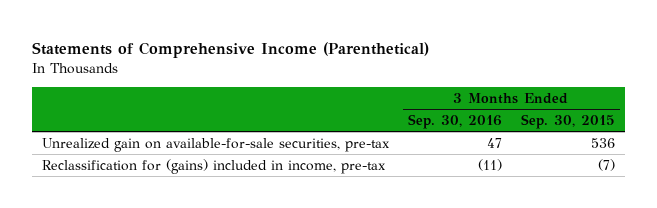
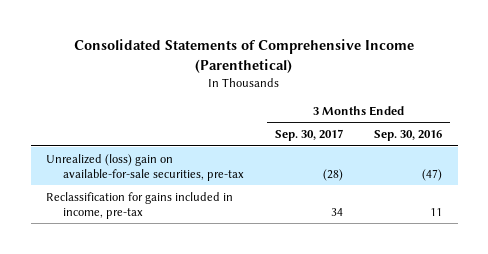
- Statements of Comprehensive Income (Parenthetical)
+ Consolidated Statements of Comprehensive Income (Parenthetical)
- | 3 Months Ended Sep. 30, 2016 | 3 Months Ended Sep. 30, 2015
+ | 3 Months Ended Sep. 30, 2017 | 3 Months Ended Sep. 30, 2016
- Unrealized gain on available-for-sale securities, pre-tax | 47 | 536
- Reclassification for (gains) included in income, pre-tax | (11) | (7)
+ Unrealized (loss) gain on available-for-sale securities, pre-tax | (28) | (47)
+ Reclassification for gains included in income, pre-tax | 34 | 11

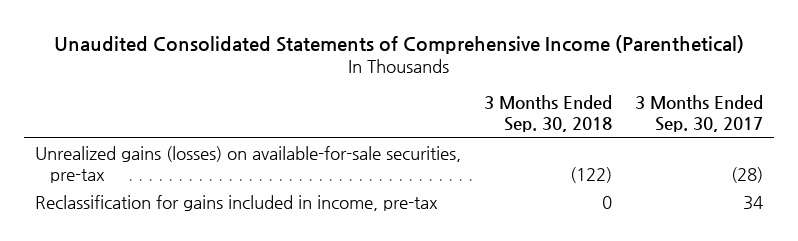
- Consolidated Statements of Comprehensive Income (Parenthetical)
+ Unaudited Consolidated Statements of Comprehensive Income (Parenthetical)
- | 3 Months Ended Sep. 30, 2017 | 3 Months Ended Sep. 30, 2016
+ | 3 Months Ended Sep. 30, 2018 | 3 Months Ended Sep. 30, 2017
- Unrealized (loss) gain on available-for-sale securities, pre-tax | (28) | (47)
+ Unrealized gains (losses) on available-for-sale securities, pre-tax | (122) | (28)

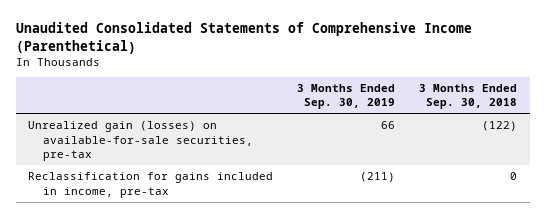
- | 3 Months Ended Sep. 30, 2018 | 3 Months Ended Sep. 30, 2017
+ | 3 Months Ended Sep. 30, 2019 | 3 Months Ended Sep. 30, 2018
- Unrealized gains (losses) on available-for-sale securities, pre-tax | (122) | (28)
+ Unrealized gain (losses) on available-for-sale securities, pre-tax | 66 | (122)

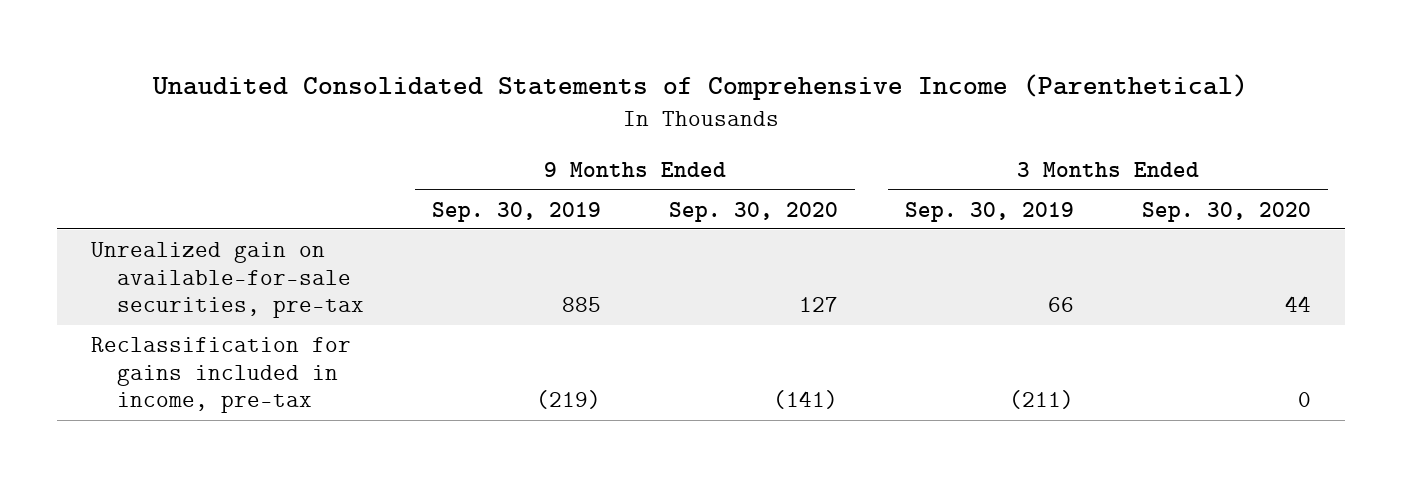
- | 3 Months Ended Sep. 30, 2019 | 3 Months Ended Sep. 30, 2018
+ | 9 Months Ended Sep. 30, 2019 | 9 Months Ended Sep. 30, 2020 | 3 Months Ended Sep. 30, 2019 | 3 Months Ended Sep. 30, 2020
- Unrealized gain (losses) on available-for-sale securities, pre-tax | 66 | (122)
+ Unrealized gain on available-for-sale securities, pre-tax | 885 | 127 | 66 | 44

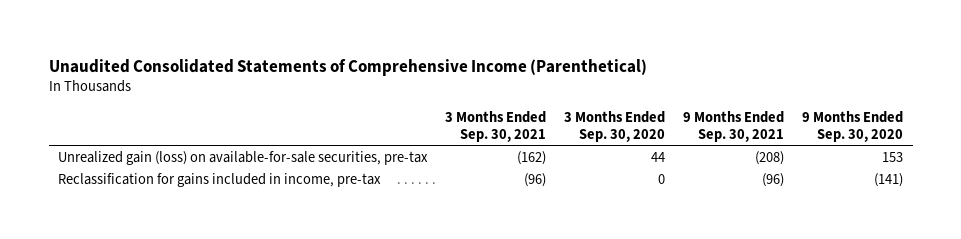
- | 9 Months Ended Sep. 30, 2019 | 9 Months Ended Sep. 30, 2020 | 3 Months Ended Sep. 30, 2019 | 3 Months Ended Sep. 30, 2020
+ | 3 Months Ended Sep. 30, 2021 | 3 Months Ended Sep. 30, 2020 | 9 Months Ended Sep. 30, 2021 | 9 Months Ended Sep. 30, 2020
- Unrealized gain on available-for-sale securities, pre-tax | 885 | 127 | 66 | 44
+ Unrealized gain (loss) on available-for-sale securities, pre-tax | (162) | 44 | (208) | 153

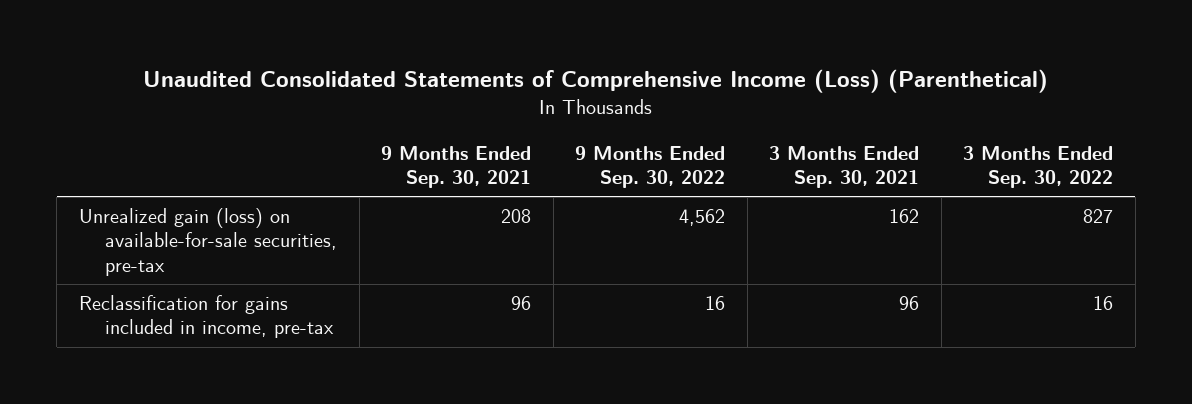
- Unaudited Consolidated Statements of Comprehensive Income (Parenthetical)
+ Unaudited Consolidated Statements of Comprehensive Income (Loss) (Parenthetical)
- | 3 Months Ended Sep. 30, 2021 | 3 Months Ended Sep. 30, 2020 | 9 Months Ended Sep. 30, 2021 | 9 Months Ended Sep. 30, 2020
+ | 9 Months Ended Sep. 30, 2021 | 9 Months Ended Sep. 30, 2022 | 3 Months Ended Sep. 30, 2021 | 3 Months Ended Sep. 30, 2022
- Unrealized gain (loss) on available-for-sale securities, pre-tax | (162) | 44 | (208) | 153
- Reclassification for gains included in income, pre-tax | (96) | 0 | (96) | (141)
+ Unrealized gain (loss) on available-for-sale securities, pre-tax | 208 | 4,562 | 162 | 827
+ Reclassification for gains included in income, pre-tax | 96 | 16 | 96 | 16

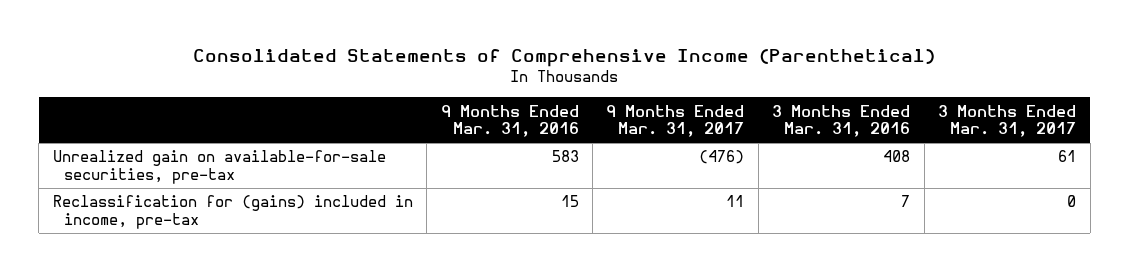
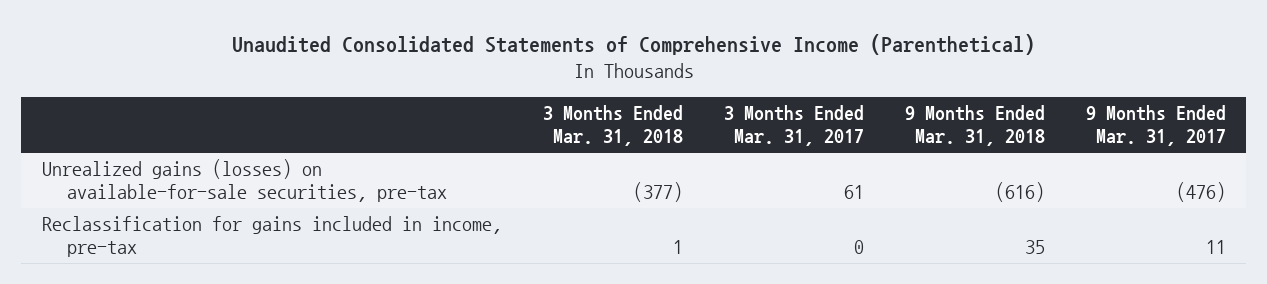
- Consolidated Statements of Comprehensive Income (Parenthetical)
+ Unaudited Consolidated Statements of Comprehensive Income (Parenthetical)
- | 9 Months Ended Mar. 31, 2016 | 9 Months Ended Mar. 31, 2017 | 3 Months Ended Mar. 31, 2016 | 3 Months Ended Mar. 31, 2017
+ | 3 Months Ended Mar. 31, 2018 | 3 Months Ended Mar. 31, 2017 | 9 Months Ended Mar. 31, 2018 | 9 Months Ended Mar. 31, 2017
- Unrealized gain on available-for-sale securities, pre-tax | 583 | (476) | 408 | 61
- Reclassification for (gains) included in income, pre-tax | 15 | 11 | 7 | 0
+ Unrealized gains (losses) on available-for-sale securities, pre-tax | (377) | 61 | (616) | (476)
+ Reclassification for gains included in income, pre-tax | 1 | 0 | 35 | 11

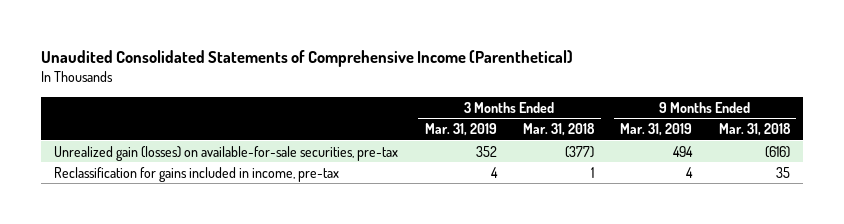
- | 3 Months Ended Mar. 31, 2018 | 3 Months Ended Mar. 31, 2017 | 9 Months Ended Mar. 31, 2018 | 9 Months Ended Mar. 31, 2017
+ | 3 Months Ended Mar. 31, 2019 | 3 Months Ended Mar. 31, 2018 | 9 Months Ended Mar. 31, 2019 | 9 Months Ended Mar. 31, 2018
- Unrealized gains (losses) on available-for-sale securities, pre-tax | (377) | 61 | (616) | (476)
+ Unrealized gain (losses) on available-for-sale securities, pre-tax | 352 | (377) | 494 | (616)

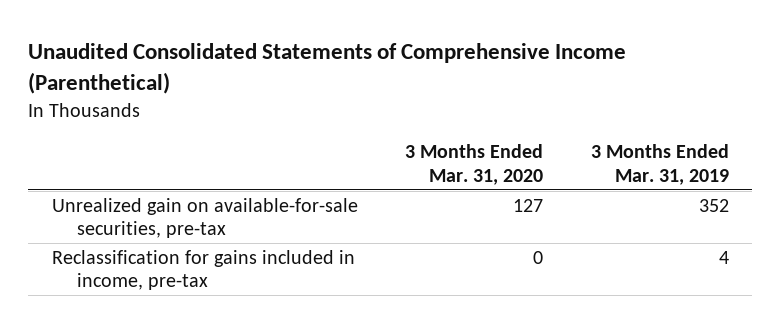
- | 3 Months Ended Mar. 31, 2019 | 3 Months Ended Mar. 31, 2018 | 9 Months Ended Mar. 31, 2019 | 9 Months Ended Mar. 31, 2018
+ | 3 Months Ended Mar. 31, 2020 | 3 Months Ended Mar. 31, 2019
- Unrealized gain (losses) on available-for-sale securities, pre-tax | 352 | (377) | 494 | (616)
+ Unrealized gain on available-for-sale securities, pre-tax | 127 | 352

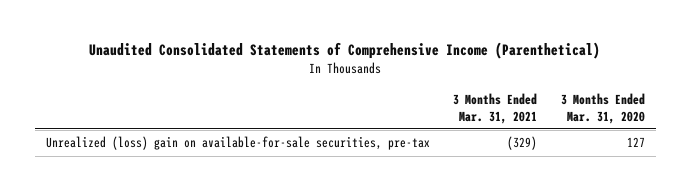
- | 3 Months Ended Mar. 31, 2020 | 3 Months Ended Mar. 31, 2019
+ | 3 Months Ended Mar. 31, 2021 | 3 Months Ended Mar. 31, 2020
- Unrealized gain on available-for-sale securities, pre-tax | 127 | 352
- Reclassification for gains included in income, pre-tax | 0 | 4
+ Unrealized (loss) gain on available-for-sale securities, pre-tax | (329) | 127

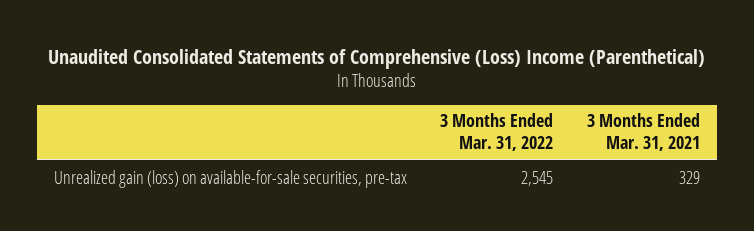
- Unaudited Consolidated Statements of Comprehensive Income (Parenthetical)
+ Unaudited Consolidated Statements of Comprehensive (Loss) Income (Parenthetical)
- | 3 Months Ended Mar. 31, 2021 | 3 Months Ended Mar. 31, 2020
+ | 3 Months Ended Mar. 31, 2022 | 3 Months Ended Mar. 31, 2021
- Unrealized (loss) gain on available-for-sale securities, pre-tax | (329) | 127
+ Unrealized gain (loss) on available-for-sale securities, pre-tax | 2,545 | 329

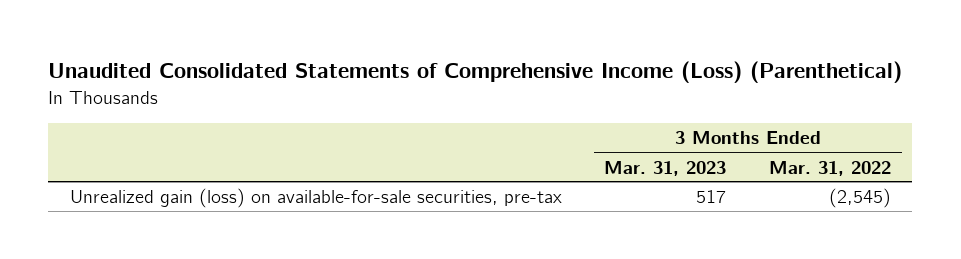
- Unaudited Consolidated Statements of Comprehensive (Loss) Income (Parenthetical)
+ Unaudited Consolidated Statements of Comprehensive Income (Loss) (Parenthetical)
- | 3 Months Ended Mar. 31, 2022 | 3 Months Ended Mar. 31, 2021
+ | 3 Months Ended Mar. 31, 2023 | 3 Months Ended Mar. 31, 2022
- Unrealized gain (loss) on available-for-sale securities, pre-tax | 2,545 | 329
+ Unrealized gain (loss) on available-for-sale securities, pre-tax | 517 | (2,545)

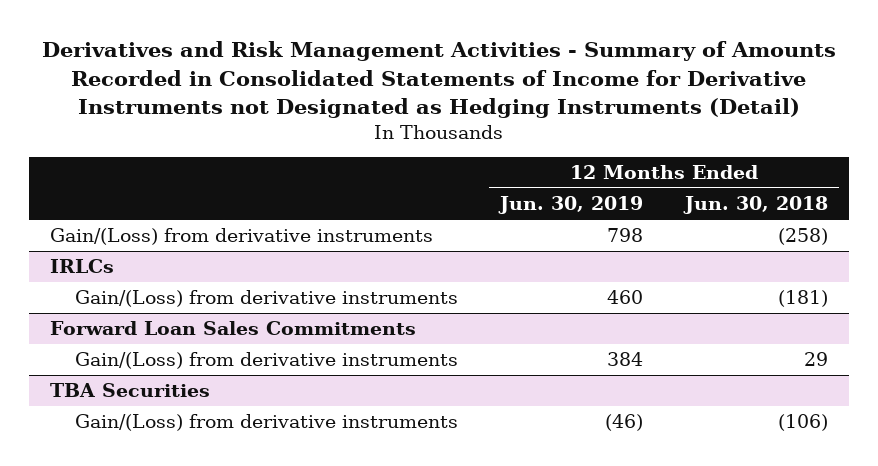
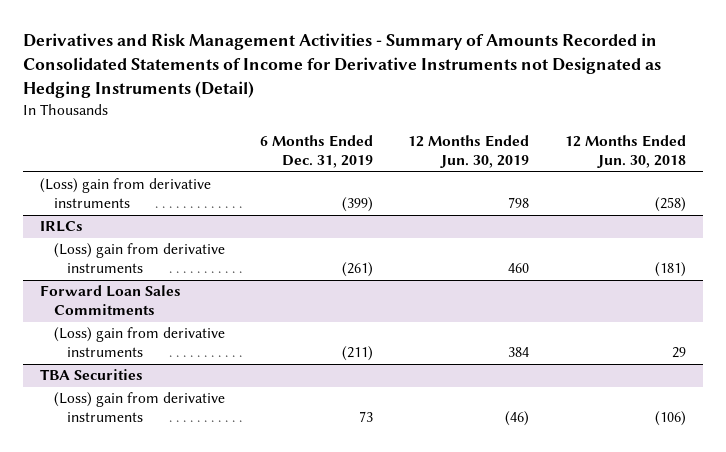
- | 12 Months Ended Jun. 30, 2019 | 12 Months Ended Jun. 30, 2018
+ | 6 Months Ended Dec. 31, 2019 | 12 Months Ended Jun. 30, 2019 | 12 Months Ended Jun. 30, 2018
- Gain/(Loss) from derivative instruments | 798 | (258)
+ (Loss) gain from derivative instruments | (399) | 798 | (258)
@ IRLCs
- Gain/(Loss) from derivative instruments | 460 | (181)
+ (Loss) gain from derivative instruments | (261) | 460 | (181)
@ Forward Loan Sales Commitments
- Gain/(Loss) from derivative instruments | 384 | 29
+ (Loss) gain from derivative instruments | (211) | 384 | 29
@ TBA Securities
- Gain/(Loss) from derivative instruments | (46) | (106)
+ (Loss) gain from derivative instruments | 73 | (46) | (106)

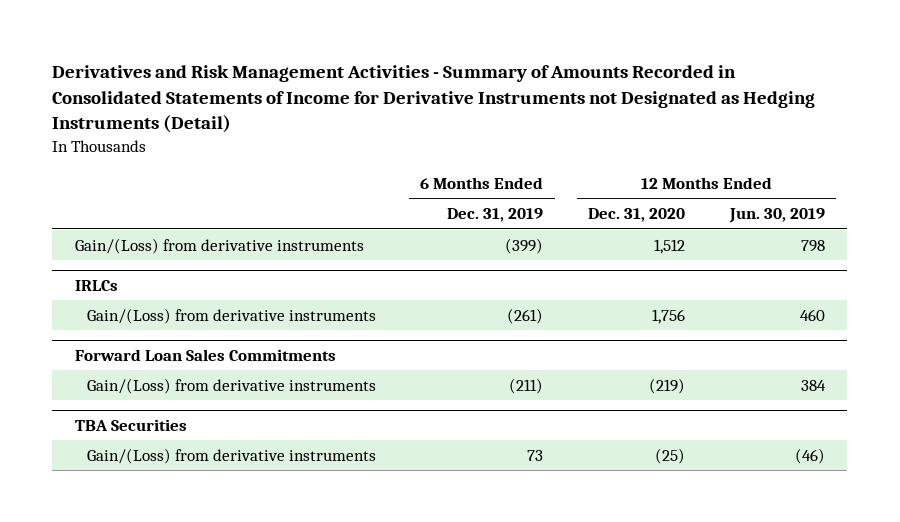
- | 6 Months Ended Dec. 31, 2019 | 12 Months Ended Jun. 30, 2019 | 12 Months Ended Jun. 30, 2018
+ | 6 Months Ended Dec. 31, 2019 | 12 Months Ended Dec. 31, 2020 | 12 Months Ended Jun. 30, 2019
- (Loss) gain from derivative instruments | (399) | 798 | (258)
+ Gain/(Loss) from derivative instruments | (399) | 1,512 | 798
@ IRLCs
- (Loss) gain from derivative instruments | (261) | 460 | (181)
+ Gain/(Loss) from derivative instruments | (261) | 1,756 | 460
@ Forward Loan Sales Commitments
- (Loss) gain from derivative instruments | (211) | 384 | 29
+ Gain/(Loss) from derivative instruments | (211) | (219) | 384
@ TBA Securities
- (Loss) gain from derivative instruments | 73 | (46) | (106)
+ Gain/(Loss) from derivative instruments | 73 | (25) | (46)

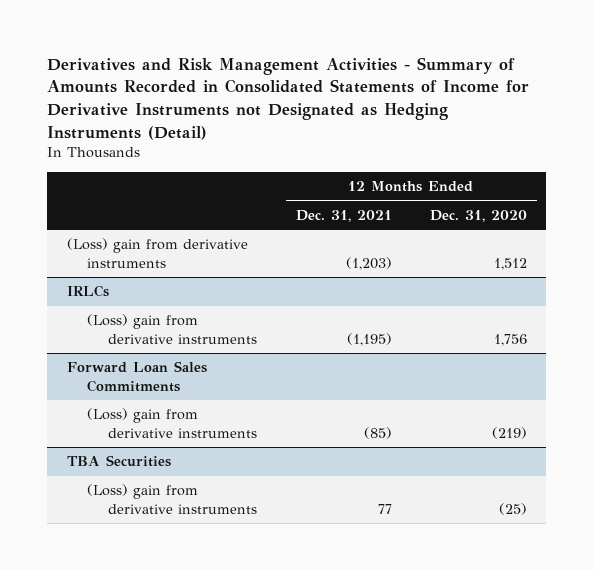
- | 6 Months Ended Dec. 31, 2019 | 12 Months Ended Dec. 31, 2020 | 12 Months Ended Jun. 30, 2019
+ | 12 Months Ended Dec. 31, 2021 | 12 Months Ended Dec. 31, 2020
- Gain/(Loss) from derivative instruments | (399) | 1,512 | 798
+ (Loss) gain from derivative instruments | (1,203) | 1,512
@ IRLCs
- Gain/(Loss) from derivative instruments | (261) | 1,756 | 460
+ (Loss) gain from derivative instruments | (1,195) | 1,756
@ Forward Loan Sales Commitments
- Gain/(Loss) from derivative instruments | (211) | (219) | 384
+ (Loss) gain from derivative instruments | (85) | (219)
@ TBA Securities
- Gain/(Loss) from derivative instruments | 73 | (25) | (46)
+ (Loss) gain from derivative instruments | 77 | (25)

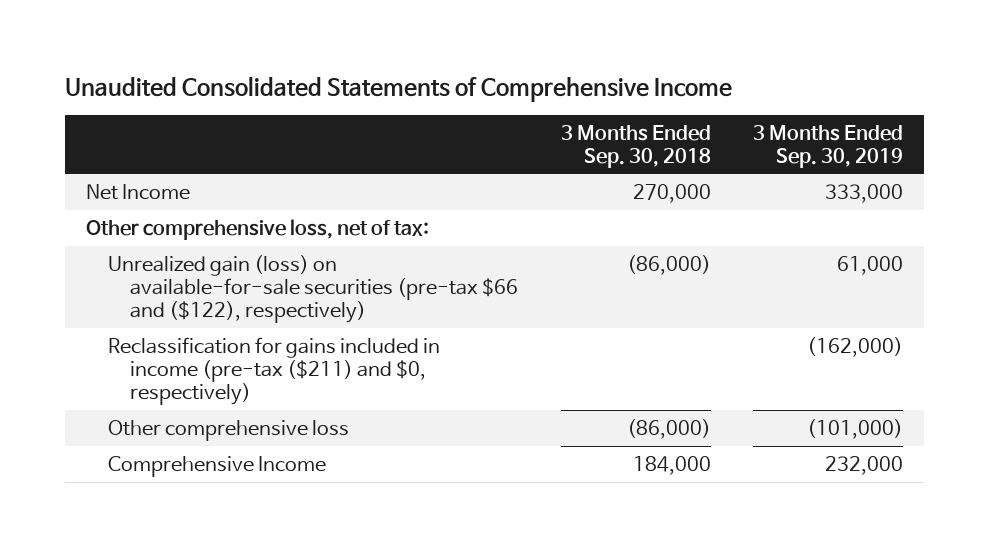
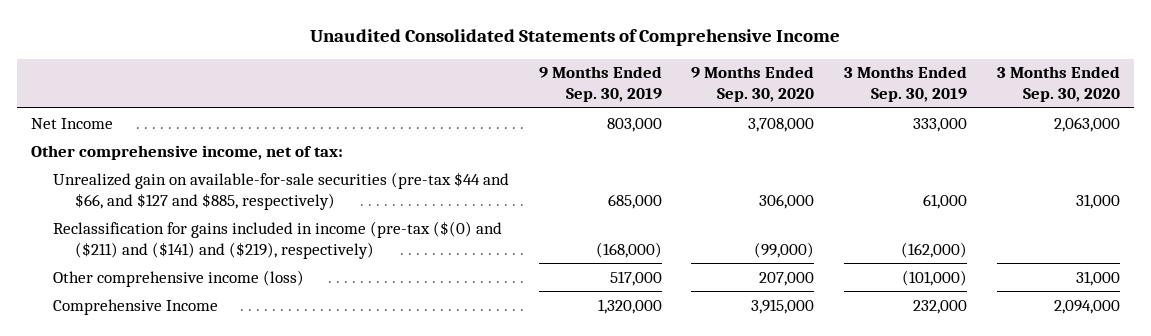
- | 3 Months Ended Sep. 30, 2018 | 3 Months Ended Sep. 30, 2019
+ | 9 Months Ended Sep. 30, 2019 | 9 Months Ended Sep. 30, 2020 | 3 Months Ended Sep. 30, 2019 | 3 Months Ended Sep. 30, 2020
- Other comprehensive loss, net of tax:
- Unrealized gain (loss) on available-for-sale securities (pre-tax $66 and ($122), respectively) | (86,000) | 61,000
- Reclassification for gains included in income (pre-tax ($211) and $0, respectively) | | (162,000)
- Other comprehensive loss | (86,000) | (101,000)
+ Other comprehensive income, net of tax:
+ Unrealized gain on available-for-sale securities (pre-tax $44 and $66, and $127 and $885, respectively) | 685,000 | 306,000 | 61,000 | 31,000
+ Reclassification for gains included in income (pre-tax ($(0) and ($211) and ($141) and ($219), respectively) | (168,000) | (99,000) | (162,000) |
+ Other comprehensive income (loss) | 517,000 | 207,000 | (101,000) | 31,000

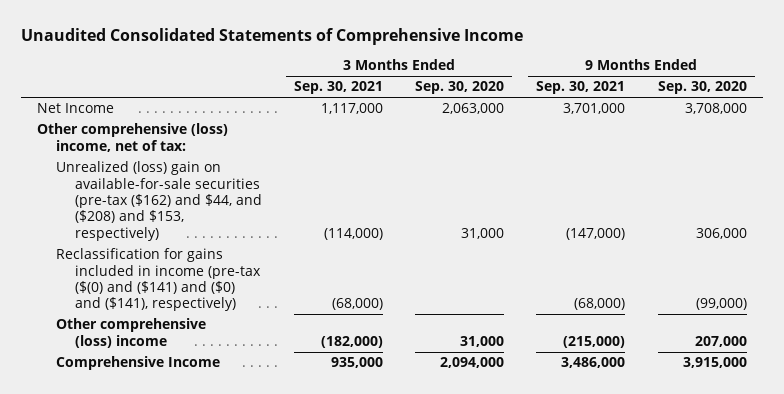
- | 9 Months Ended Sep. 30, 2019 | 9 Months Ended Sep. 30, 2020 | 3 Months Ended Sep. 30, 2019 | 3 Months Ended Sep. 30, 2020
+ | 3 Months Ended Sep. 30, 2021 | 3 Months Ended Sep. 30, 2020 | 9 Months Ended Sep. 30, 2021 | 9 Months Ended Sep. 30, 2020
- Other comprehensive income, net of tax:
- Unrealized gain on available-for-sale securities (pre-tax $44 and $66, and $127 and $885, respectively) | 685,000 | 306,000 | 61,000 | 31,000
- Reclassification for gains included in income (pre-tax ($(0) and ($211) and ($141) and ($219), respectively) | (168,000) | (99,000) | (162,000) |
- Other comprehensive income (loss) | 517,000 | 207,000 | (101,000) | 31,000
+ Other comprehensive (loss) income, net of tax:
+ Unrealized (loss) gain on available-for-sale securities (pre-tax ($162) and $44, and ($208) and $153, respectively) | (114,000) | 31,000 | (147,000) | 306,000
+ Reclassification for gains included in income (pre-tax ($(0) and ($141) and ($0) and ($141), respectively) | (68,000) | | (68,000) | (99,000)
+ Other comprehensive (loss) income | (182,000) | 31,000 | (215,000) | 207,000

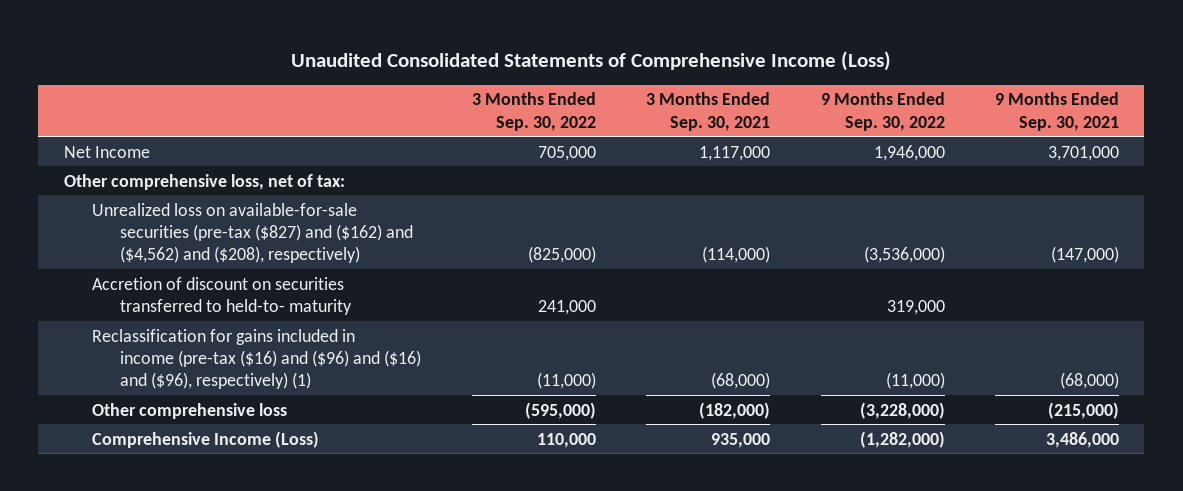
- Unaudited Consolidated Statements of Comprehensive Income
+ Unaudited Consolidated Statements of Comprehensive Income (Loss)
- | 3 Months Ended Sep. 30, 2021 | 3 Months Ended Sep. 30, 2020 | 9 Months Ended Sep. 30, 2021 | 9 Months Ended Sep. 30, 2020
+ | 3 Months Ended Sep. 30, 2022 | 3 Months Ended Sep. 30, 2021 | 9 Months Ended Sep. 30, 2022 | 9 Months Ended Sep. 30, 2021
- Other comprehensive (loss) income, net of tax:
- Unrealized (loss) gain on available-for-sale securities (pre-tax ($162) and $44, and ($208) and $153, respectively) | (114,000) | 31,000 | (147,000) | 306,000
- Reclassification for gains included in income (pre-tax ($(0) and ($141) and ($0) and ($141), respectively) | (68,000) | | (68,000) | (99,000)
- Other comprehensive (loss) income | (182,000) | 31,000 | (215,000) | 207,000
- Comprehensive Income | 935,000 | 2,094,000 | 3,486,000 | 3,915,000
+ Other comprehensive loss, net of tax:
+ Unrealized loss on available-for-sale securities (pre-tax ($827) and ($162) and ($4,562) and ($208), respectively) | (825,000) | (114,000) | (3,536,000) | (147,000)
+ Accretion of discount on securities transferred to held-to- maturity | 241,000 | | 319,000 |
+ Reclassification for gains included in income (pre-tax ($16) and ($96) and ($16) and ($96), respectively) (1) | (11,000) | (68,000) | (11,000) | (68,000)
+ Other comprehensive loss | (595,000) | (182,000) | (3,228,000) | (215,000)
+ Comprehensive Income (Loss) | 110,000 | 935,000 | (1,282,000) | 3,486,000

